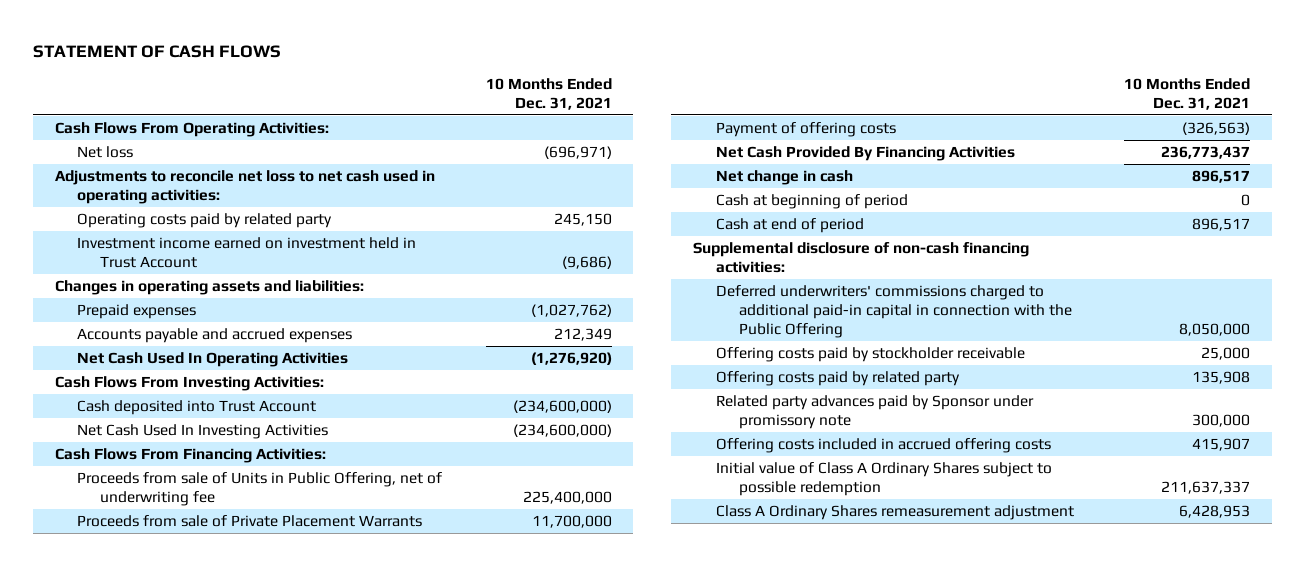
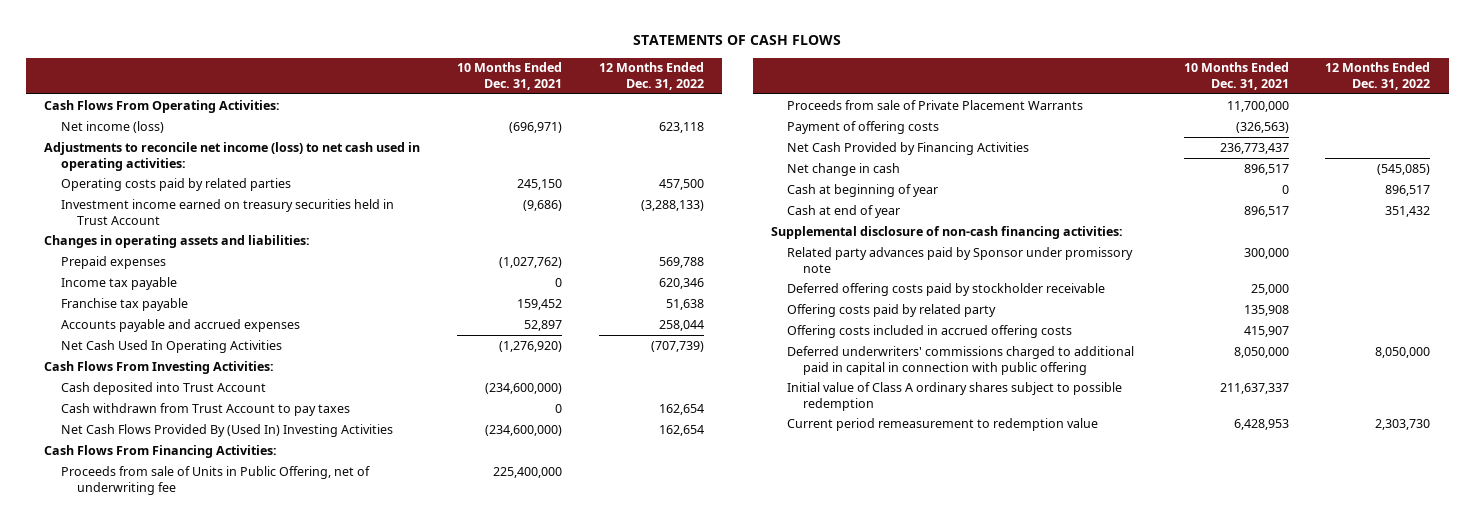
- STATEMENT OF CASH FLOWS
+ STATEMENTS OF CASH FLOWS
- | 10 Months Ended Dec. 31, 2021
+ | 10 Months Ended Dec. 31, 2021 | 12 Months Ended Dec. 31, 2022
- Net loss | (696,971)
- Adjustments to reconcile net loss to net cash used in operating activities:
- Operating costs paid by related party | 245,150
- Investment income earned on investment held in Trust Account | (9,686)
+ Net income (loss) | (696,971) | 623,118
+ Adjustments to reconcile net income (loss) to net cash used in operating activities:
+ Operating costs paid by related parties | 245,150 | 457,500
+ Investment income earned on treasury securities held in Trust Account | (9,686) | (3,288,133)
- Accounts payable and accrued expenses | 212,349
+ Income tax payable | 0 | 620,346
+ Franchise tax payable | 159,452 | 51,638
+ Accounts payable and accrued expenses | 52,897 | 258,044
- Net Cash Used In Investing Activities | (234,600,000)
+ Cash withdrawn from Trust Account to pay taxes | 0 | 162,654
+ Net Cash Flows Provided By (Used In) Investing Activities | (234,600,000) | 162,654
- Net Cash Provided By Financing Activities | 236,773,437
+ Net Cash Provided by Financing Activities | 236,773,437 |
- Cash at beginning of period | 0
- Cash at end of period | 896,517
+ Cash at beginning of year | 0 | 896,517
+ Cash at end of year | 896,517 | 351,432
- Deferred underwriters' commissions charged to additional paid-in capital in connection with the Public Offering | 8,050,000
- Offering costs paid by stockholder receivable | 25,000
+ Deferred offering costs paid by stockholder receivable | 25,000 |
moved down: Offering costs paid by related party | 135,908 |
- Initial value of Class A Ordinary Shares subject to possible redemption | 211,637,337
- Class A Ordinary Shares remeasurement adjustment | 6,428,953
+ Deferred underwriters' commissions charged to additional paid in capital in connection with public offering | 8,050,000 | 8,050,000
+ Initial value of Class A ordinary shares subject to possible redemption | 211,637,337 |
+ Current period remeasurement to redemption value | 6,428,953 | 2,303,730

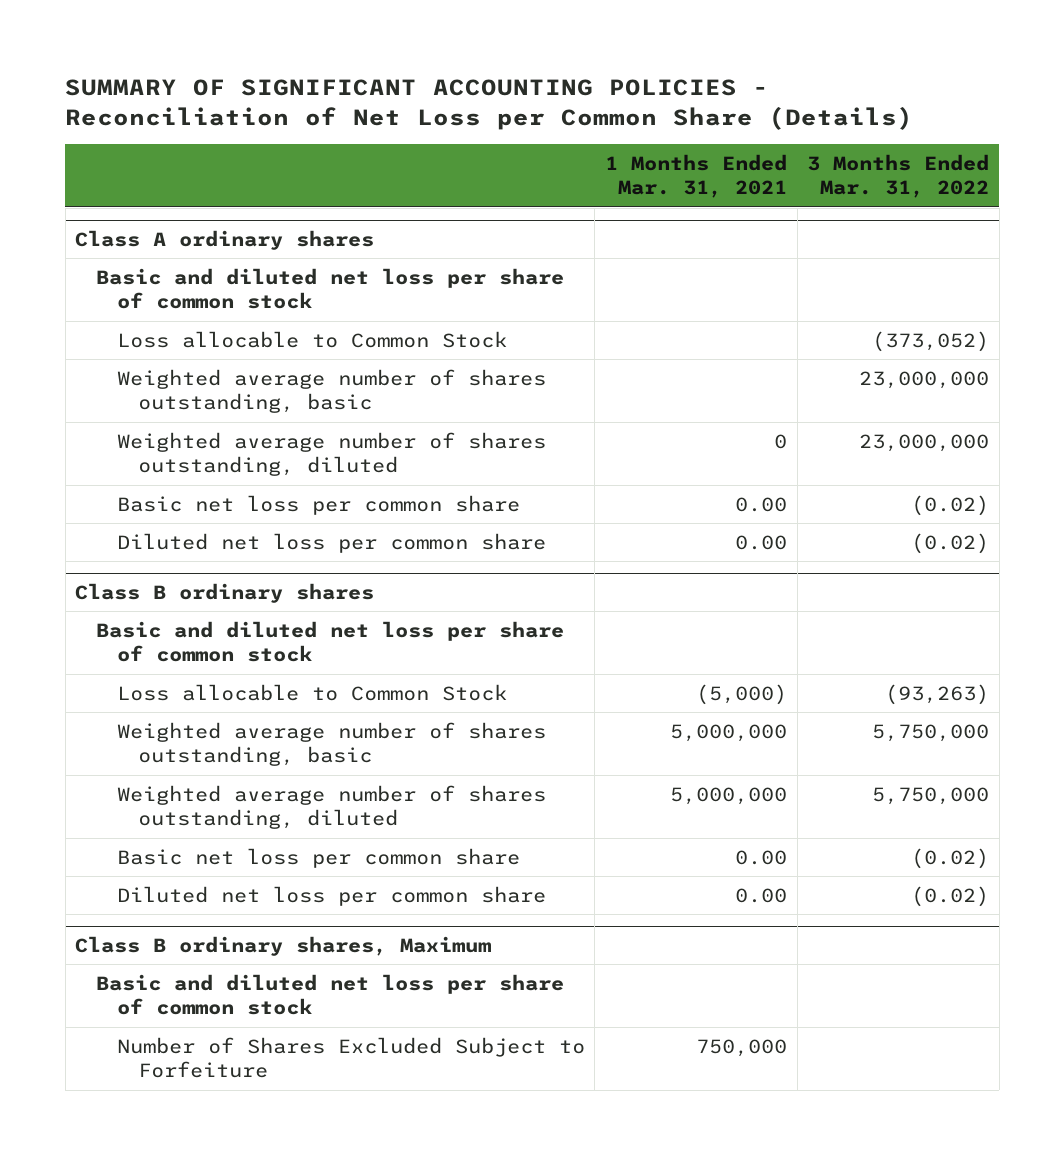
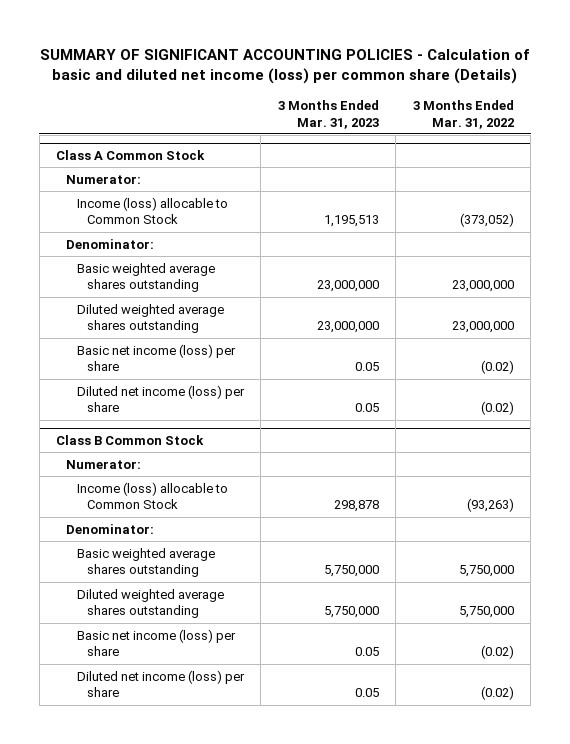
- SUMMARY OF SIGNIFICANT ACCOUNTING POLICIES - Reconciliation of Net Loss per Common Share (Details)
+ SUMMARY OF SIGNIFICANT ACCOUNTING POLICIES - Calculation of basic and diluted net income (loss) per common share (Details)
- | 1 Months Ended Mar. 31, 2021 | 3 Months Ended Mar. 31, 2022
+ | 3 Months Ended Mar. 31, 2023 | 3 Months Ended Mar. 31, 2022
- Class A ordinary shares
- Basic and diluted net loss per share of common stock
- Loss allocable to Common Stock | | (373,052)
- Weighted average number of shares outstanding, basic | | 23,000,000
- Weighted average number of shares outstanding, diluted | 0 | 23,000,000
- Basic net loss per common share | 0.00 | (0.02)
- Diluted net loss per common share | 0.00 | (0.02)
- Class B ordinary shares
- Basic and diluted net loss per share of common stock
- Loss allocable to Common Stock | (5,000) | (93,263)
- Weighted average number of shares outstanding, basic | 5,000,000 | 5,750,000
- Weighted average number of shares outstanding, diluted | 5,000,000 | 5,750,000
- Basic net loss per common share | 0.00 | (0.02)
- Diluted net loss per common share | 0.00 | (0.02)
- Class B ordinary shares, Maximum
- Basic and diluted net loss per share of common stock
- Number of Shares Excluded Subject to Forfeiture | 750,000 |
+ Class A Common Stock
+ Numerator:
+ Income (loss) allocable to Common Stock | 1,195,513 | (373,052)
+ Denominator:
+ Basic weighted average shares outstanding | 23,000,000 | 23,000,000
+ Diluted weighted average shares outstanding | 23,000,000 | 23,000,000
+ Basic net income (loss) per share | 0.05 | (0.02)
+ Diluted net income (loss) per share | 0.05 | (0.02)
+ Class B Common Stock
+ Numerator:
+ Income (loss) allocable to Common Stock | 298,878 | (93,263)
+ Denominator:
+ Basic weighted average shares outstanding | 5,750,000 | 5,750,000
+ Diluted weighted average shares outstanding | 5,750,000 | 5,750,000
+ Basic net income (loss) per share | 0.05 | (0.02)
+ Diluted net income (loss) per share | 0.05 | (0.02)

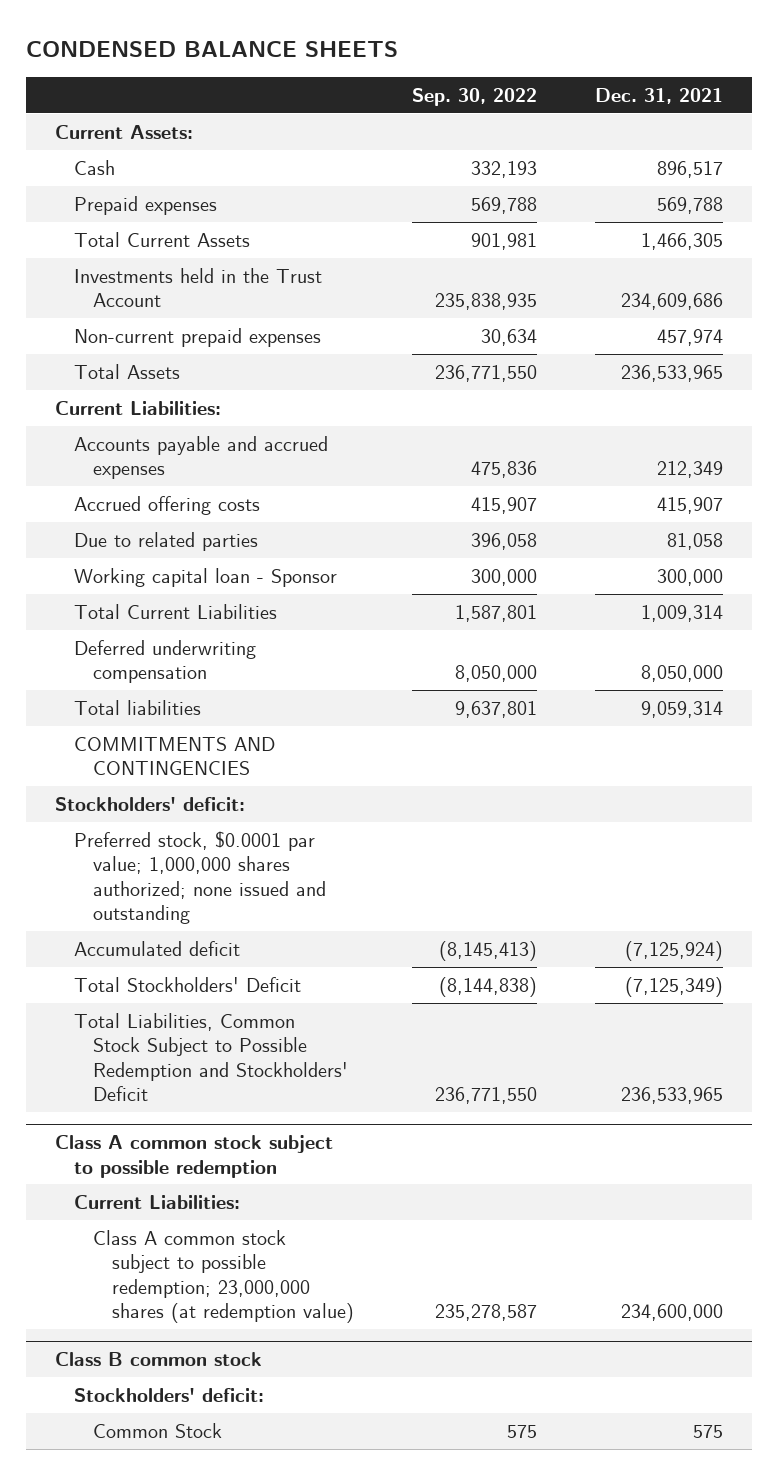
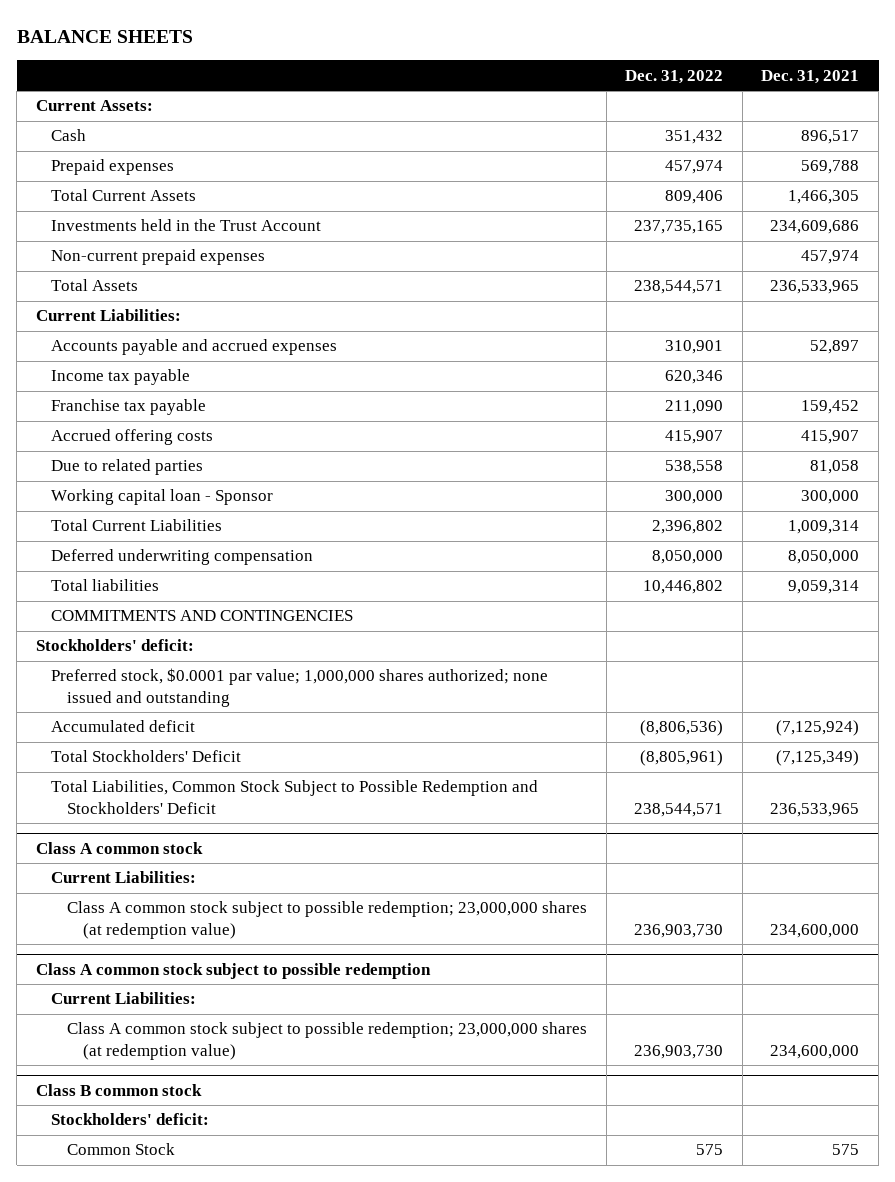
- CONDENSED BALANCE SHEETS
+ BALANCE SHEETS
- | Sep. 30, 2022 | Dec. 31, 2021
+ | Dec. 31, 2022 | Dec. 31, 2021
- Accounts payable and accrued expenses | 475,836 | 212,349
+ Accounts payable and accrued expenses | 310,901 | 52,897
+ Income tax payable | 620,346 |
+ Franchise tax payable | 211,090 | 159,452
+ Class A common stock
+ Current Liabilities:
+ Class A common stock subject to possible redemption; 23,000,000 shares (at redemption value) | 236,903,730 | 234,600,000

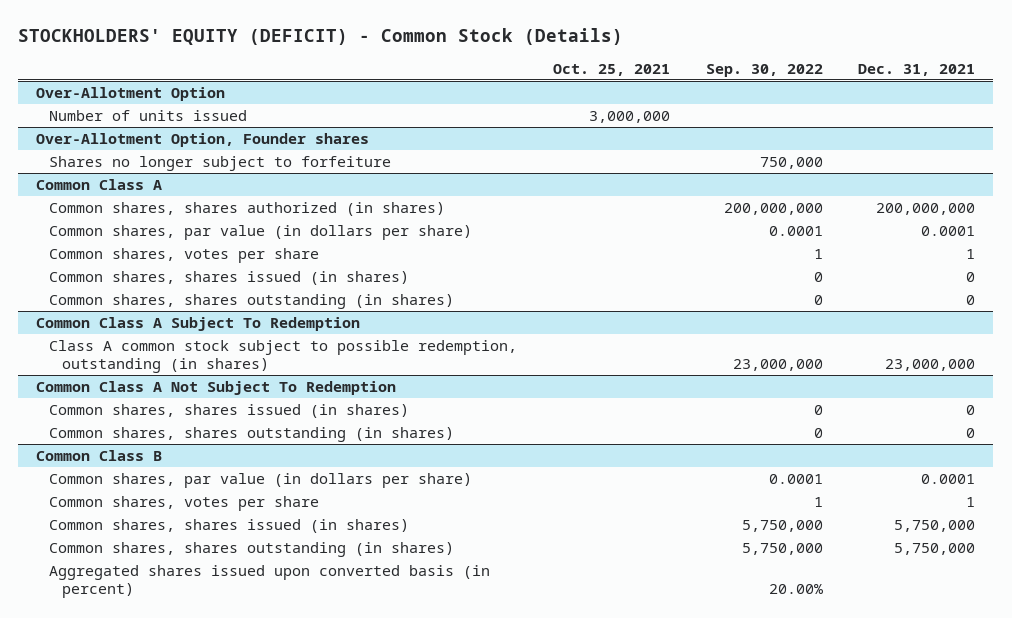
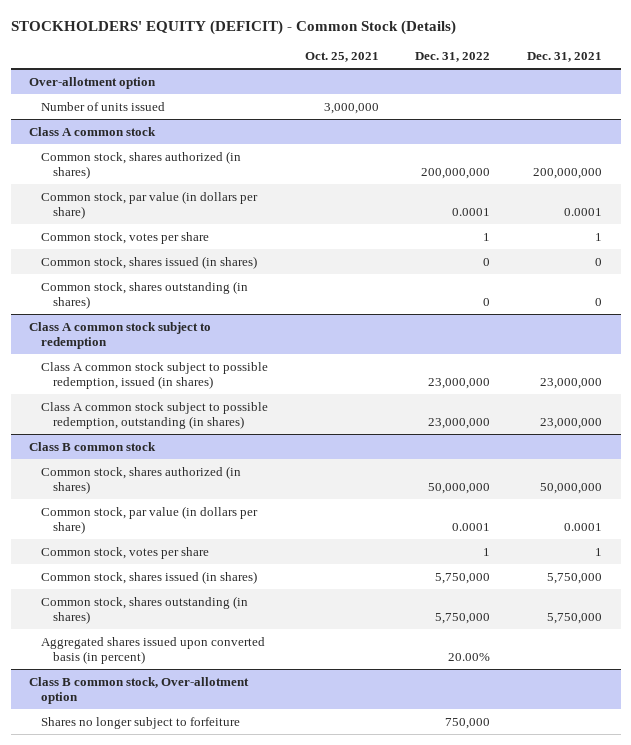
- | Oct. 25, 2021 | Sep. 30, 2022 | Dec. 31, 2021
+ | Oct. 25, 2021 | Dec. 31, 2022 | Dec. 31, 2021
- Over-Allotment Option
+ Over-allotment option
- Over-Allotment Option, Founder shares
- Shares no longer subject to forfeiture | | 750,000 |
- Common Class A
- Common shares, shares authorized (in shares) | | 200,000,000 | 200,000,000
- Common shares, par value (in dollars per share) | | 0.0001 | 0.0001
- Common shares, votes per share | | 1 | 1
- Common shares, shares issued (in shares) | | 0 | 0
- Common shares, shares outstanding (in shares) | | 0 | 0
- Common Class A Subject To Redemption
+ Class A common stock
+ Common stock, shares authorized (in shares) | | 200,000,000 | 200,000,000
+ Common stock, par value (in dollars per share) | | 0.0001 | 0.0001
+ Common stock, votes per share | | 1 | 1
+ Common stock, shares issued (in shares) | | 0 | 0
+ Common stock, shares outstanding (in shares) | | 0 | 0
+ Class A common stock subject to redemption
+ Class A common stock subject to possible redemption, issued (in shares) | | 23,000,000 | 23,000,000
- Common Class A Not Subject To Redemption
- Common shares, shares issued (in shares) | | 0 | 0
- Common shares, shares outstanding (in shares) | | 0 | 0
- Common Class B
- Common shares, par value (in dollars per share) | | 0.0001 | 0.0001
- Common shares, votes per share | | 1 | 1
- Common shares, shares issued (in shares) | | 5,750,000 | 5,750,000
- Common shares, shares outstanding (in shares) | | 5,750,000 | 5,750,000
+ Class B common stock
+ Common stock, shares authorized (in shares) | | 50,000,000 | 50,000,000
+ Common stock, par value (in dollars per share) | | 0.0001 | 0.0001
+ Common stock, votes per share | | 1 | 1
+ Common stock, shares issued (in shares) | | 5,750,000 | 5,750,000
+ Common stock, shares outstanding (in shares) | | 5,750,000 | 5,750,000
+ Class B common stock, Over-allotment option
+ Shares no longer subject to forfeiture | | 750,000 |

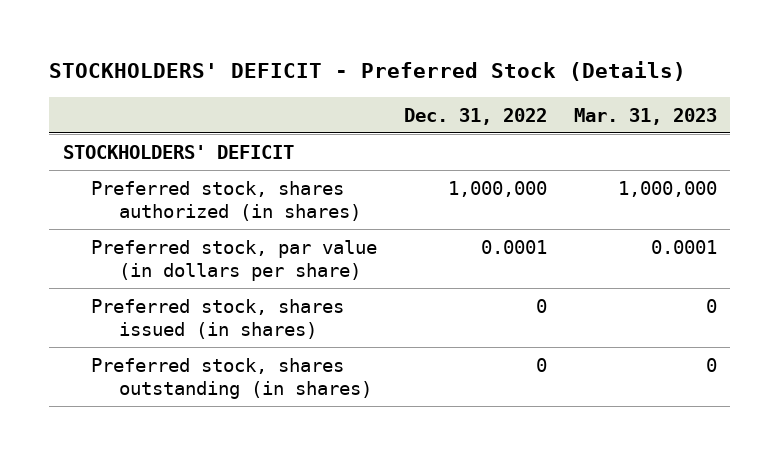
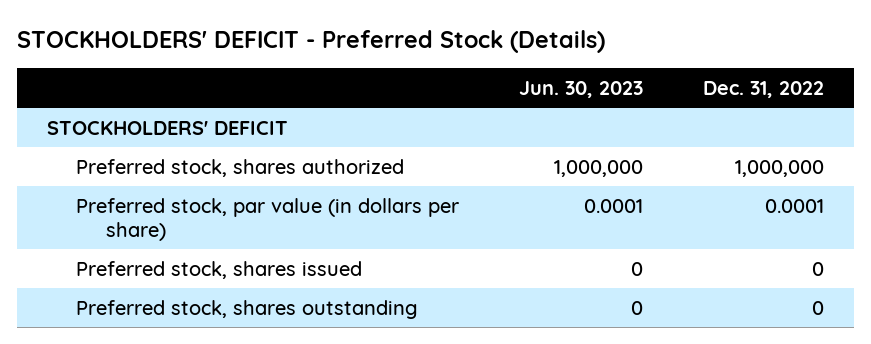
- | Dec. 31, 2022 | Mar. 31, 2023
+ | Jun. 30, 2023 | Dec. 31, 2022
- Preferred stock, shares authorized (in shares) | 1,000,000 | 1,000,000
+ Preferred stock, shares authorized | 1,000,000 | 1,000,000
- Preferred stock, shares issued (in shares) | 0 | 0
- Preferred stock, shares outstanding (in shares) | 0 | 0
+ Preferred stock, shares issued | 0 | 0
+ Preferred stock, shares outstanding | 0 | 0

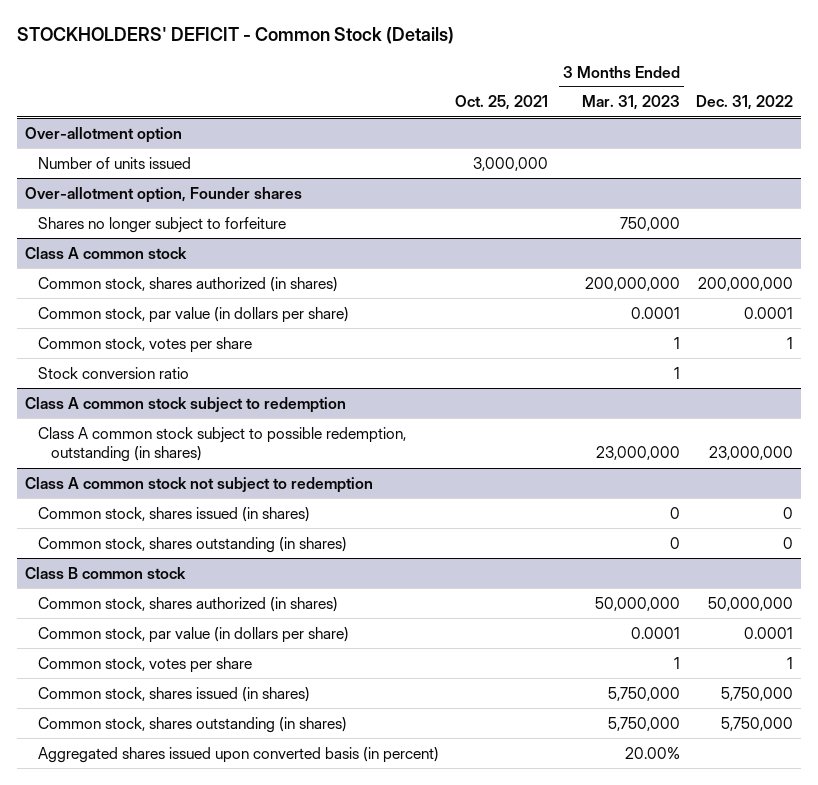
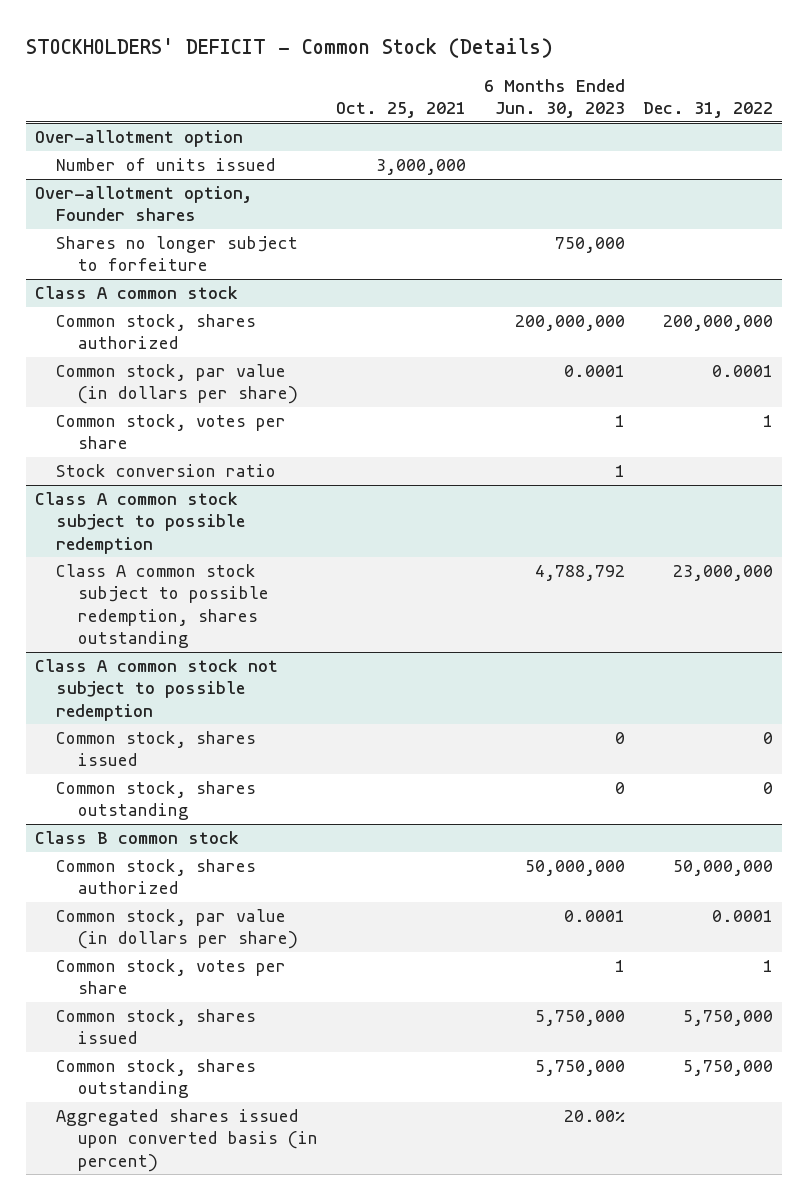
- | Oct. 25, 2021 | 3 Months Ended Mar. 31, 2023 | Dec. 31, 2022
+ | Oct. 25, 2021 | 6 Months Ended Jun. 30, 2023 | Dec. 31, 2022
@ Class A common stock
- Common stock, shares authorized (in shares) | | 200,000,000 | 200,000,000
+ Common stock, shares authorized | | 200,000,000 | 200,000,000
- Class A common stock subject to redemption
- Class A common stock subject to possible redemption, outstanding (in shares) | | 23,000,000 | 23,000,000
- Class A common stock not subject to redemption
- Common stock, shares issued (in shares) | | 0 | 0
- Common stock, shares outstanding (in shares) | | 0 | 0
+ Class A common stock subject to possible redemption
+ Class A common stock subject to possible redemption, shares outstanding | | 4,788,792 | 23,000,000
+ Class A common stock not subject to possible redemption
+ Common stock, shares issued | | 0 | 0
+ Common stock, shares outstanding | | 0 | 0
@ Class B common stock
- Common stock, shares authorized (in shares) | | 50,000,000 | 50,000,000
+ Common stock, shares authorized | | 50,000,000 | 50,000,000
- Common stock, shares issued (in shares) | | 5,750,000 | 5,750,000
- Common stock, shares outstanding (in shares) | | 5,750,000 | 5,750,000
+ Common stock, shares issued | | 5,750,000 | 5,750,000
+ Common stock, shares outstanding | | 5,750,000 | 5,750,000

